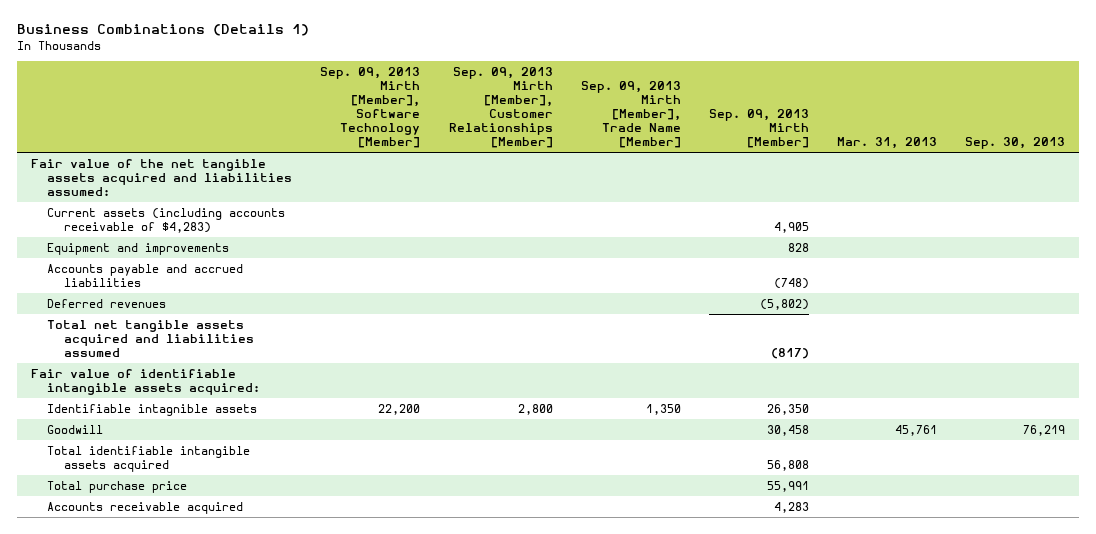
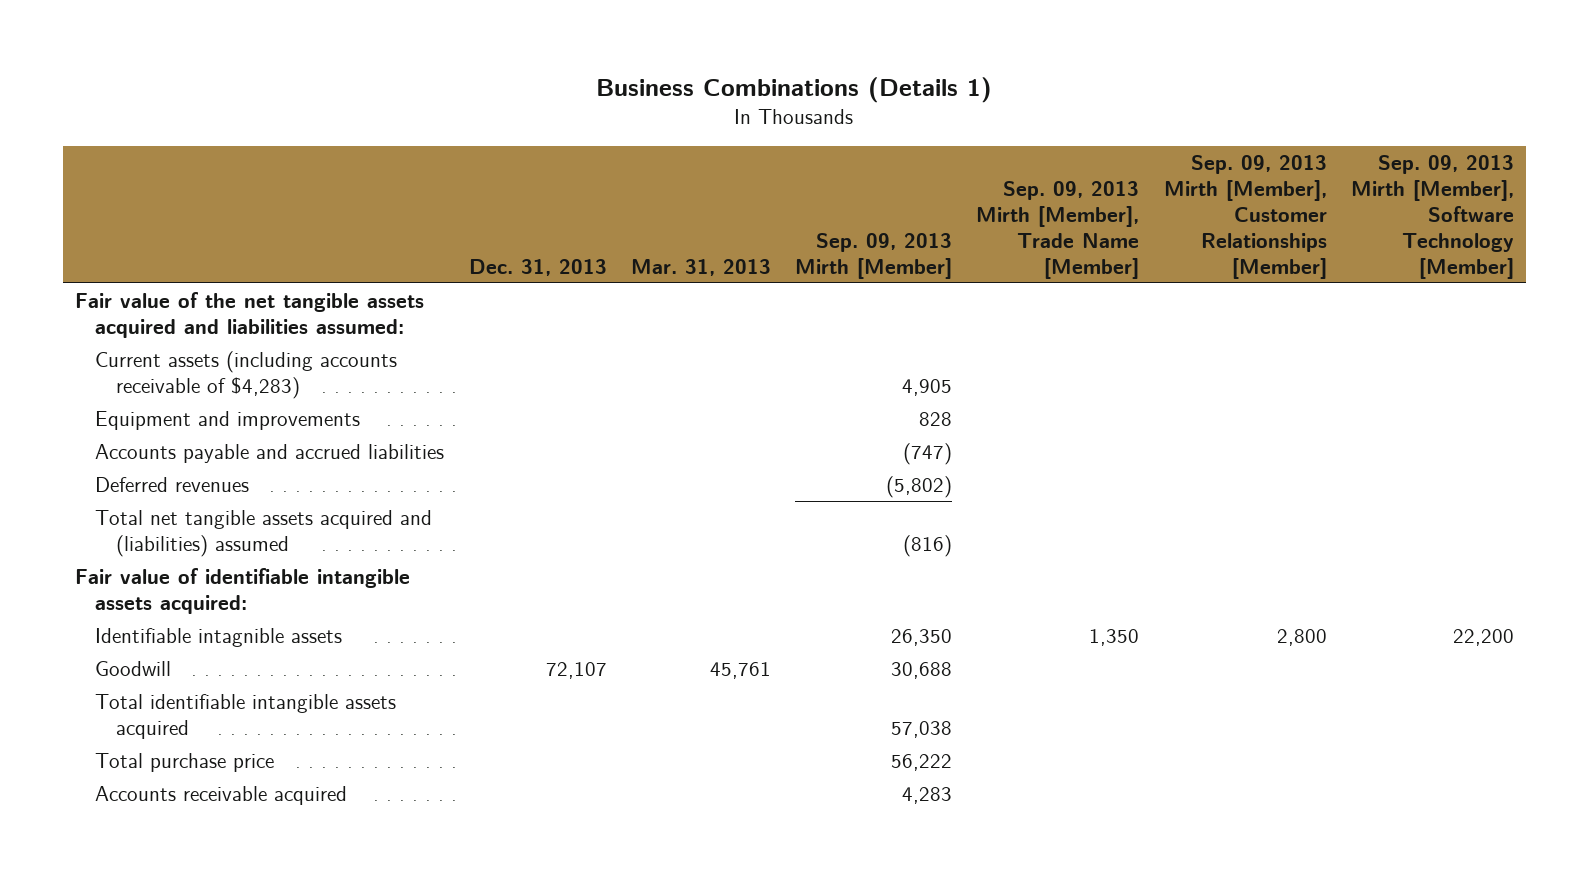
- | Sep. 09, 2013 Mirth [Member], Software Technology [Member] | Sep. 09, 2013 Mirth [Member], Customer Relationships [Member] | Sep. 09, 2013 Mirth [Member], Trade Name [Member] | Sep. 09, 2013 Mirth [Member] | Mar. 31, 2013 | Sep. 30, 2013
+ | Dec. 31, 2013 | Mar. 31, 2013 | Sep. 09, 2013 Mirth [Member] | Sep. 09, 2013 Mirth [Member], Trade Name [Member] | Sep. 09, 2013 Mirth [Member], Customer Relationships [Member] | Sep. 09, 2013 Mirth [Member], Software Technology [Member]
- Accounts payable and accrued liabilities | | | | (748) | |
+ Accounts payable and accrued liabilities | | | (747) | | |
- Total net tangible assets acquired and liabilities assumed | | | | (817) | |
+ Total net tangible assets acquired and (liabilities) assumed | | | (816) | | |
- Goodwill | | | | 30,458 | 45,761 | 76,219
- Total identifiable intangible assets acquired | | | | 56,808 | |
- Total purchase price | | | | 55,991 | |
+ Goodwill | 72,107 | 45,761 | 30,688 | | |
+ Total identifiable intangible assets acquired | | | 57,038 | | |
+ Total purchase price | | | 56,222 | | |

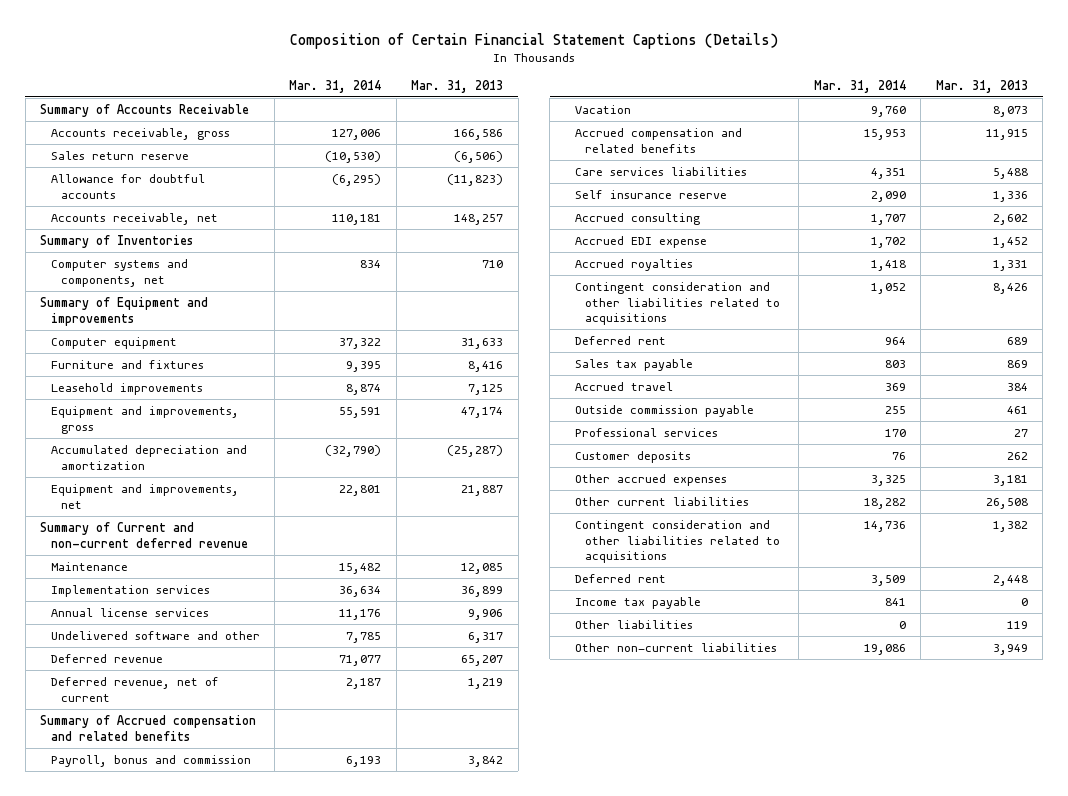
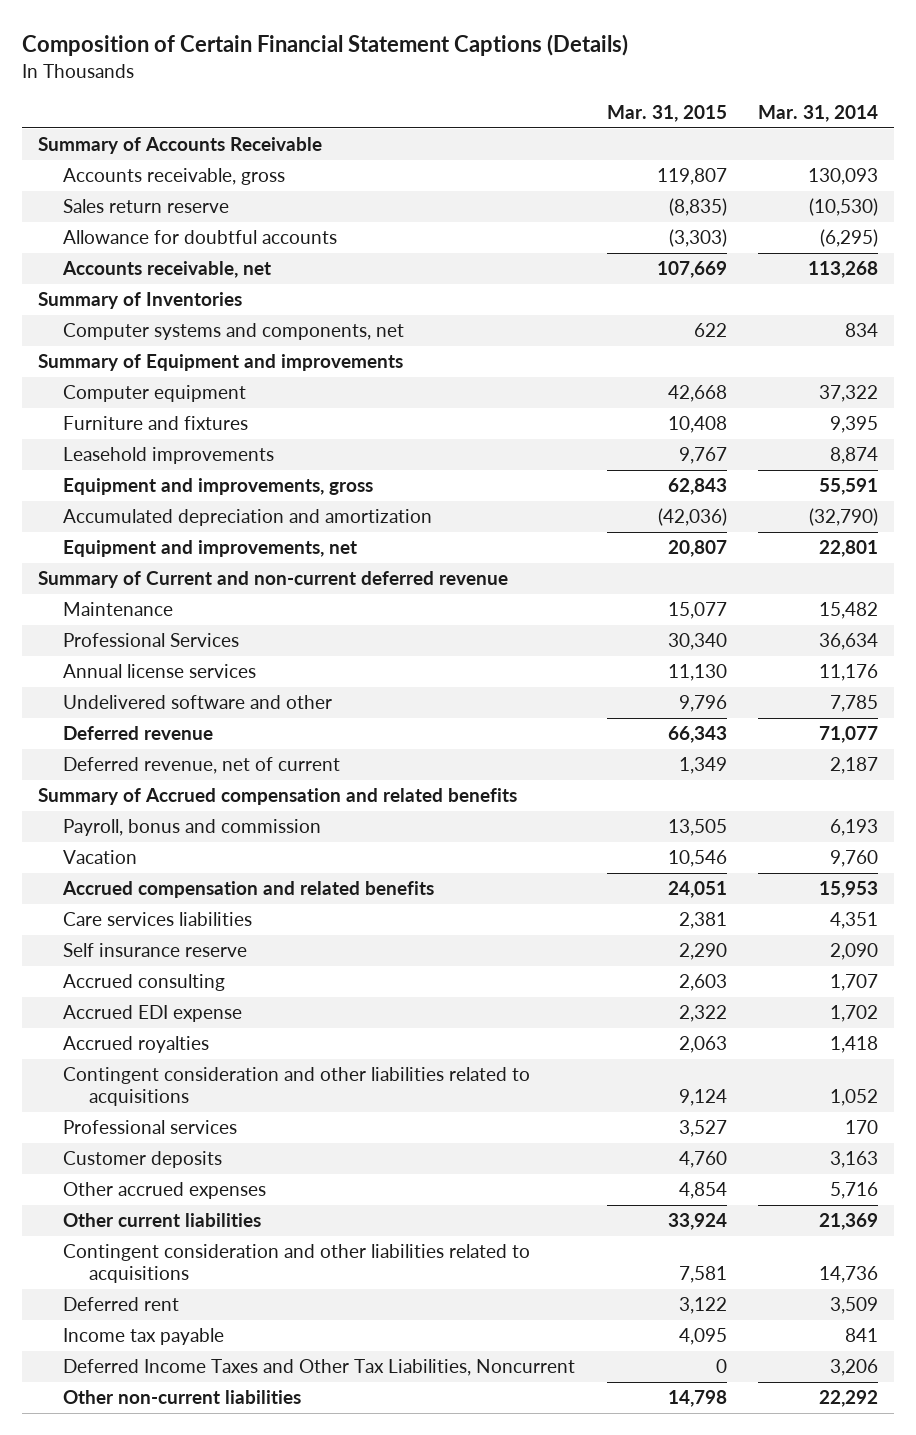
- | Mar. 31, 2014 | Mar. 31, 2013
+ | Mar. 31, 2015 | Mar. 31, 2014
- Accounts receivable, gross | 127,006 | 166,586
+ Accounts receivable, gross | 119,807 | 130,093
- Accounts receivable, net | 110,181 | 148,257
+ Accounts receivable, net | 107,669 | 113,268
- Implementation services | 36,634 | 36,899
+ Professional Services | 30,340 | 36,634
- Deferred rent | 964 | 689
- Sales tax payable | 803 | 869
- Accrued travel | 369 | 384
- Outside commission payable | 255 | 461
- Customer deposits | 76 | 262
- Other accrued expenses | 3,325 | 3,181
- Other current liabilities | 18,282 | 26,508
+ Customer deposits | 4,760 | 3,163
+ Other accrued expenses | 4,854 | 5,716
+ Other current liabilities | 33,924 | 21,369
- Other liabilities | 0 | 119
- Other non-current liabilities | 19,086 | 3,949
+ Deferred Income Taxes and Other Tax Liabilities, Noncurrent | 0 | 3,206
+ Other non-current liabilities | 14,798 | 22,292

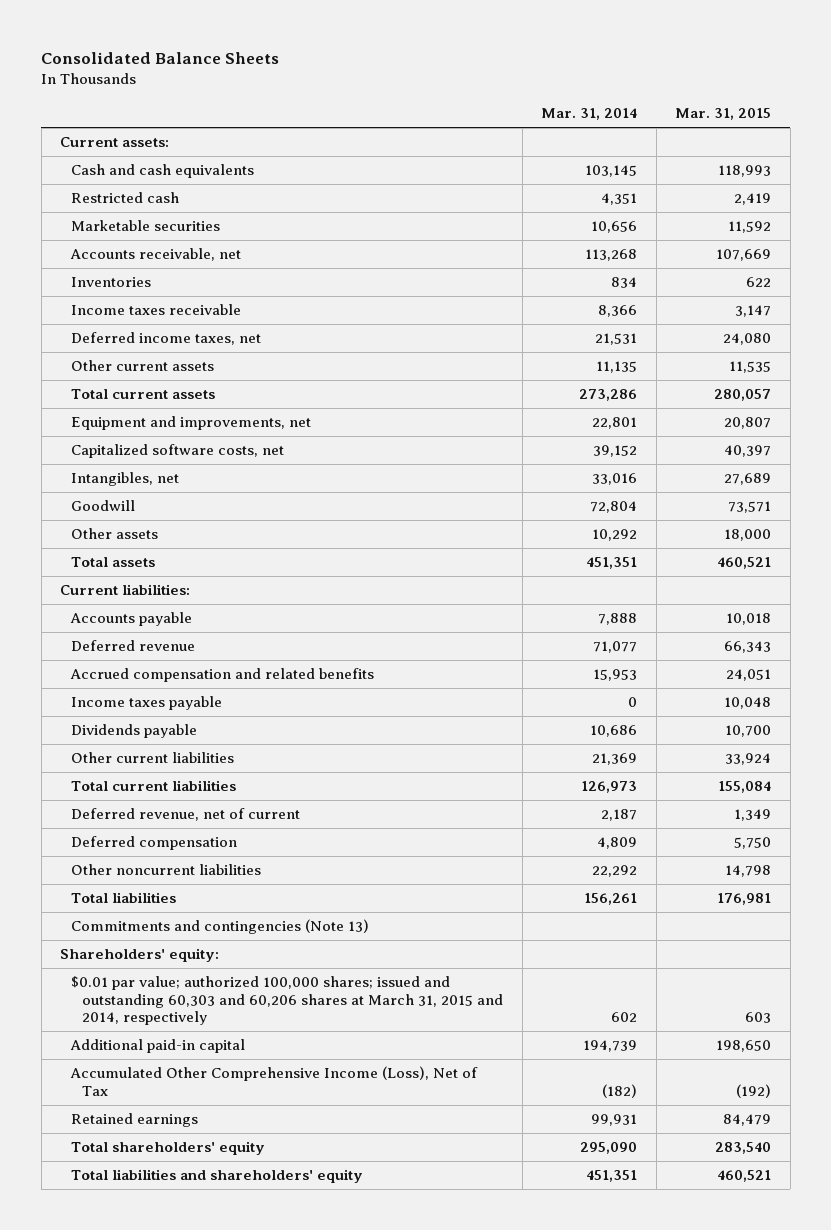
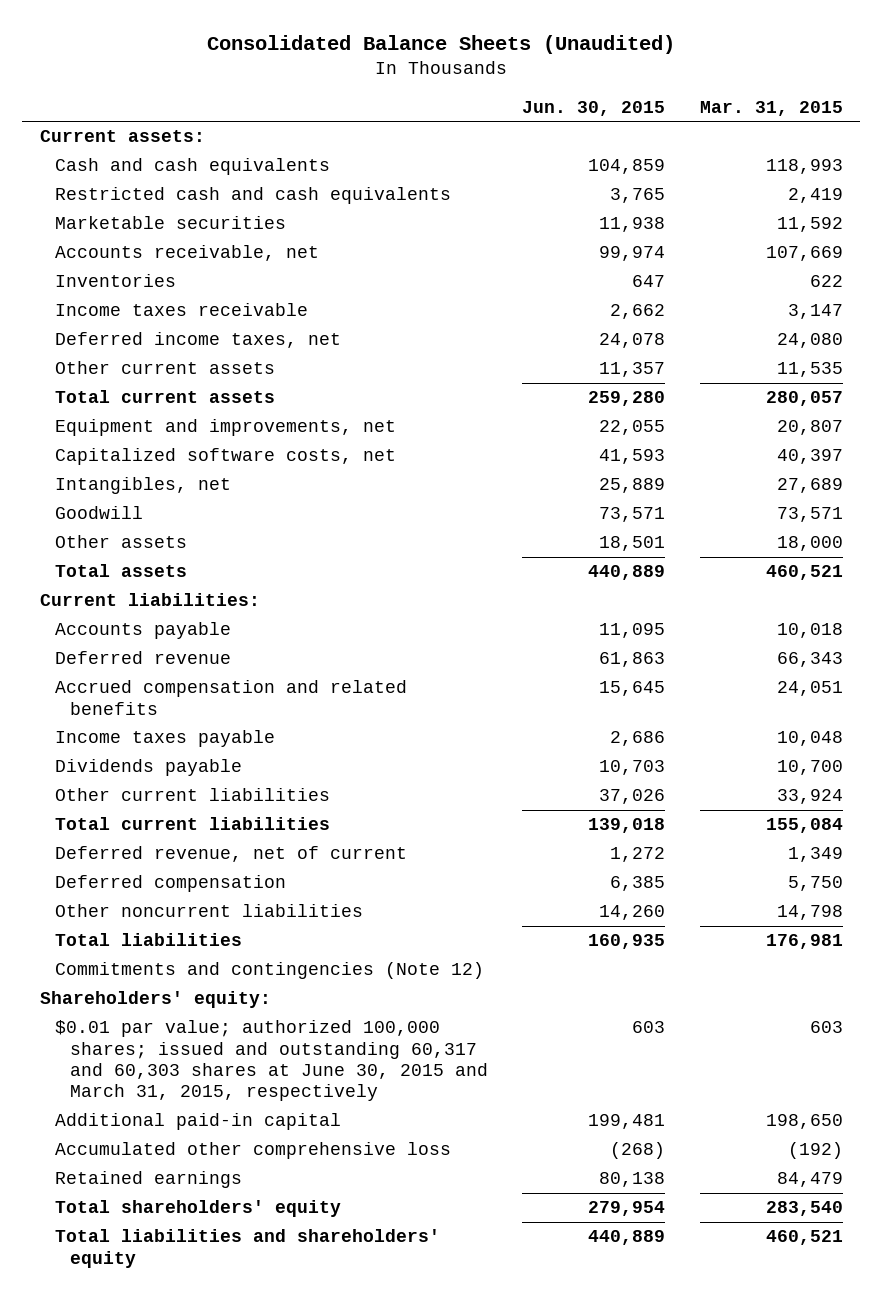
- Consolidated Balance Sheets
+ Consolidated Balance Sheets (Unaudited)
- | Mar. 31, 2014 | Mar. 31, 2015
+ | Jun. 30, 2015 | Mar. 31, 2015
- Restricted cash | 4,351 | 2,419
+ Restricted cash and cash equivalents | 3,765 | 2,419
- Commitments and contingencies (Note 13)
+ Commitments and contingencies (Note 12)
- $0.01 par value; authorized 100,000 shares; issued and outstanding 60,303 and 60,206 shares at March 31, 2015 and 2014, respectively | 602 | 603
+ $0.01 par value; authorized 100,000 shares; issued and outstanding 60,317 and 60,303 shares at June 30, 2015 and March 31, 2015, respectively | 603 | 603
- Accumulated Other Comprehensive Income (Loss), Net of Tax | (182) | (192)
+ Accumulated other comprehensive loss | (268) | (192)

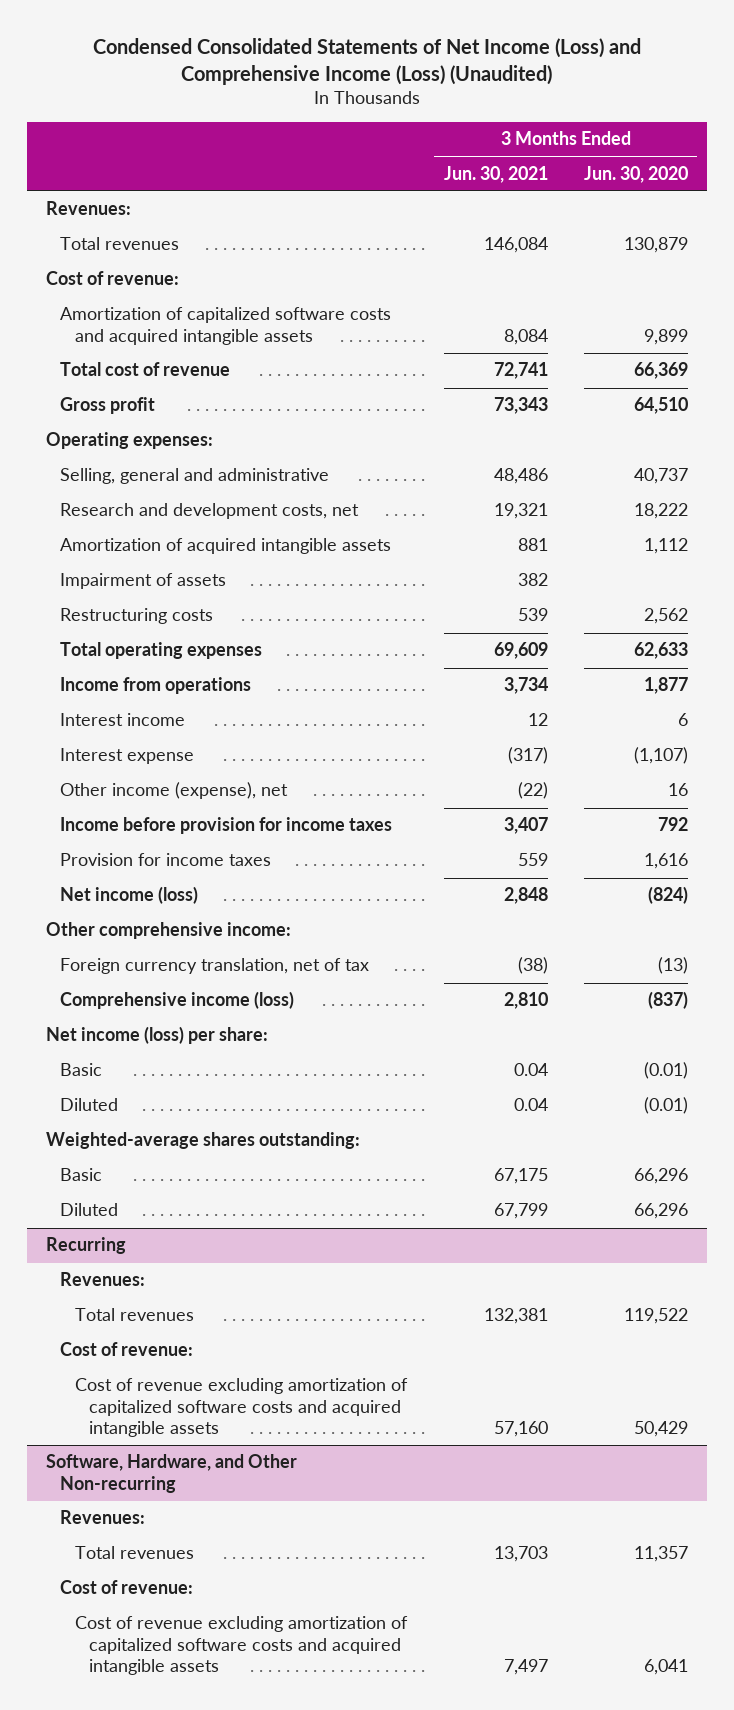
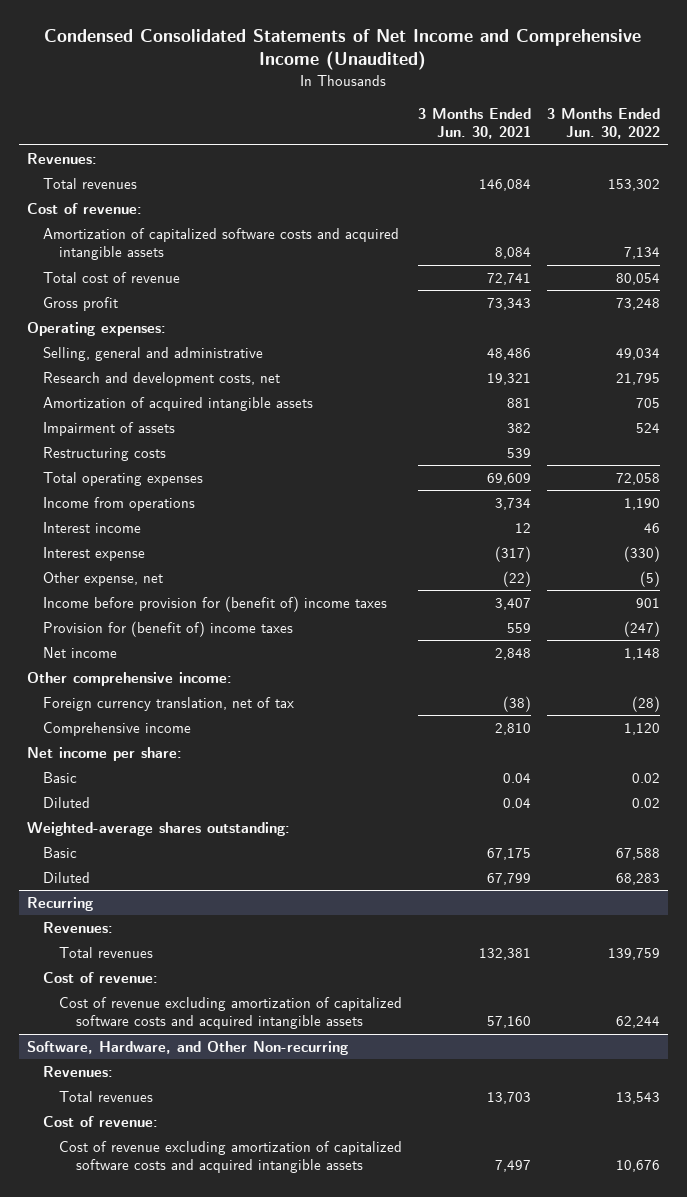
- Condensed Consolidated Statements of Net Income (Loss) and Comprehensive Income (Loss) (Unaudited)
+ Condensed Consolidated Statements of Net Income and Comprehensive Income (Unaudited)
- | 3 Months Ended Jun. 30, 2021 | 3 Months Ended Jun. 30, 2020
+ | 3 Months Ended Jun. 30, 2021 | 3 Months Ended Jun. 30, 2022
- Other income (expense), net | (22) | 16
- Income before provision for income taxes | 3,407 | 792
- Provision for income taxes | 559 | 1,616
- Net income (loss) | 2,848 | (824)
+ Other expense, net | (22) | (5)
+ Income before provision for (benefit of) income taxes | 3,407 | 901
+ Provision for (benefit of) income taxes | 559 | (247)
+ Net income | 2,848 | 1,148
- Comprehensive income (loss) | 2,810 | (837)
- Net income (loss) per share:
+ Comprehensive income | 2,810 | 1,120
+ Net income per share:

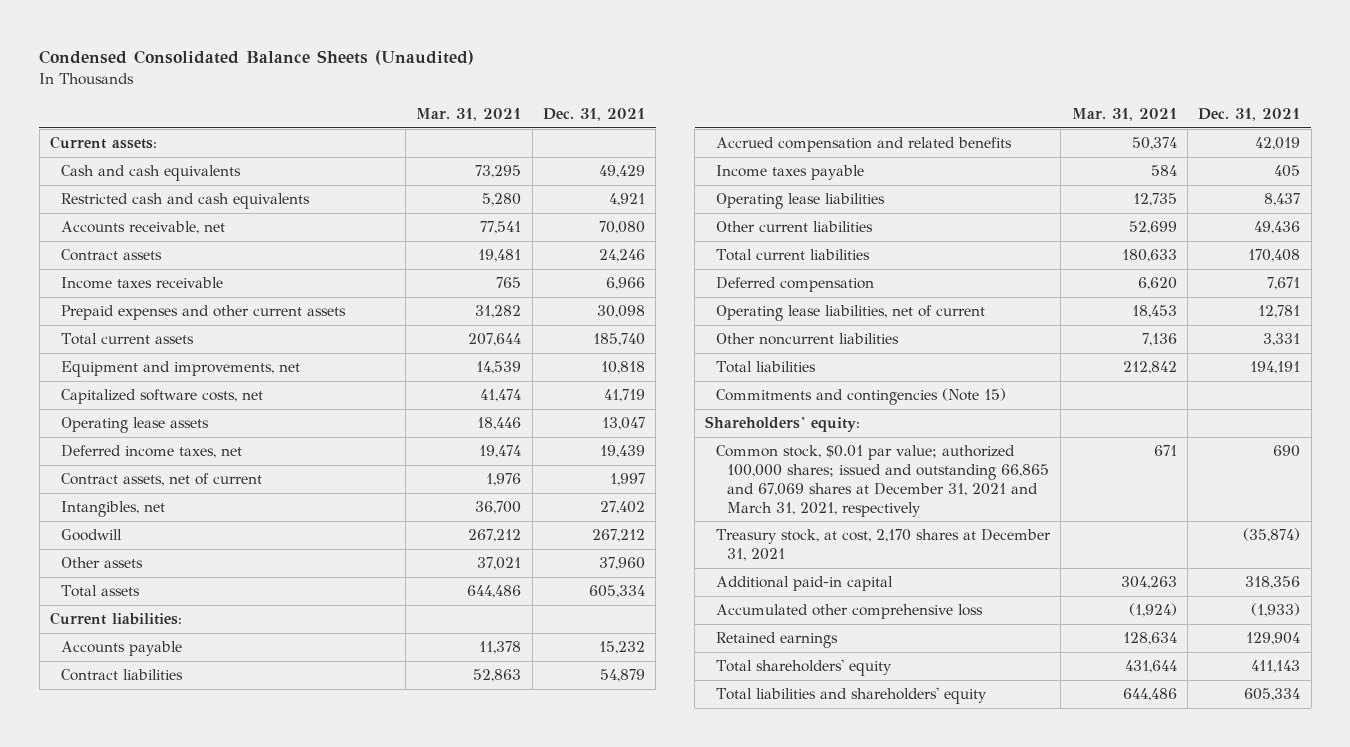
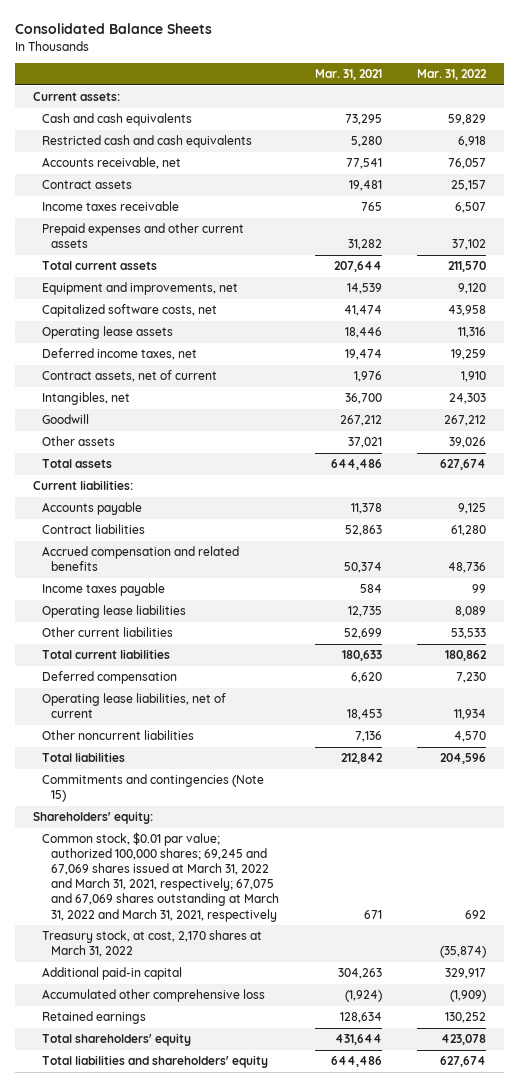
- Condensed Consolidated Balance Sheets (Unaudited)
+ Consolidated Balance Sheets
- | Mar. 31, 2021 | Dec. 31, 2021
+ | Mar. 31, 2021 | Mar. 31, 2022
- Common stock, $0.01 par value; authorized 100,000 shares; issued and outstanding 66,865 and 67,069 shares at December 31, 2021 and March 31, 2021, respectively | 671 | 690
- Treasury stock, at cost, 2,170 shares at December 31, 2021 | | (35,874)
+ Common stock, $0.01 par value; authorized 100,000 shares; 69,245 and 67,069 shares issued at March 31, 2022 and March 31, 2021, respectively; 67,075 and 67,069 shares outstanding at March 31, 2022 and March 31, 2021, respectively | 671 | 692
+ Treasury stock, at cost, 2,170 shares at March 31, 2022 | | (35,874)

